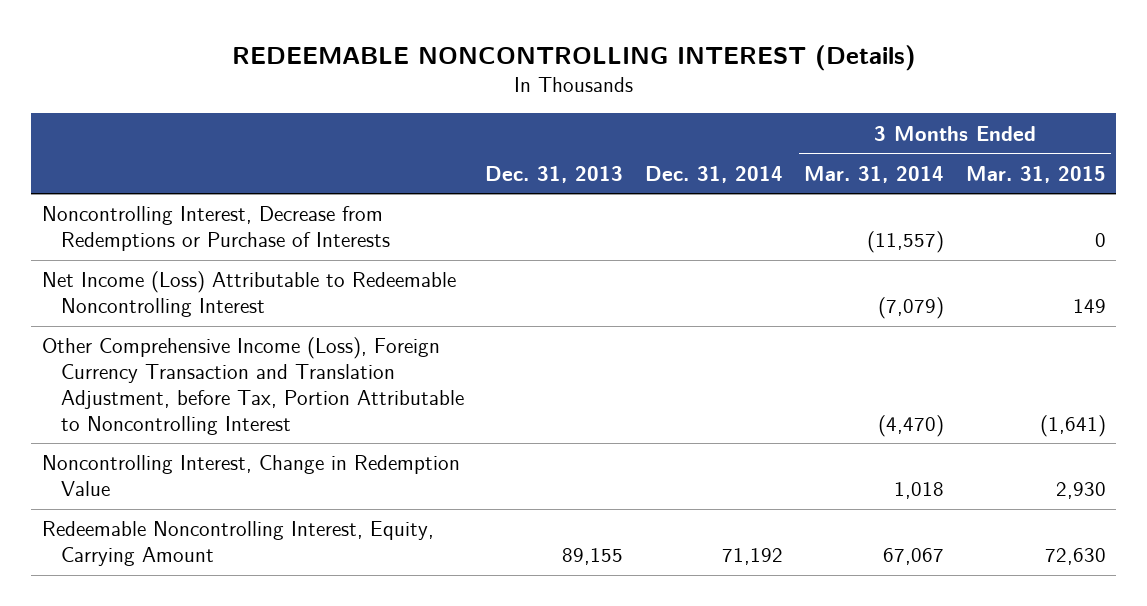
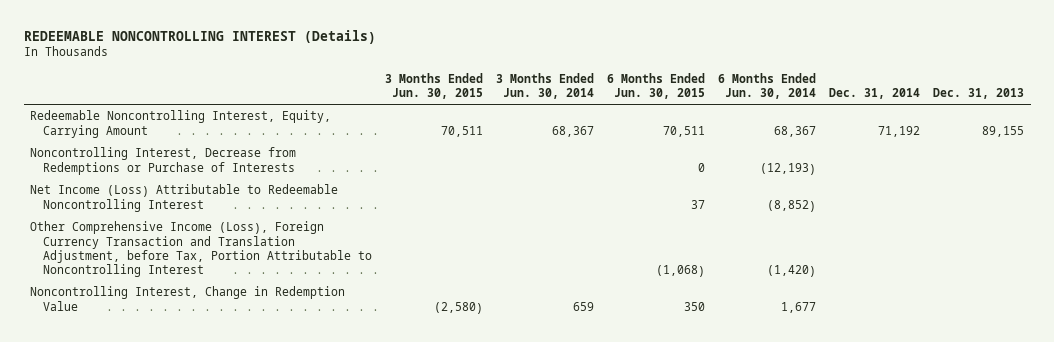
- | Dec. 31, 2013 | Dec. 31, 2014 | 3 Months Ended Mar. 31, 2014 | 3 Months Ended Mar. 31, 2015
+ | 3 Months Ended Jun. 30, 2015 | 3 Months Ended Jun. 30, 2014 | 6 Months Ended Jun. 30, 2015 | 6 Months Ended Jun. 30, 2014 | Dec. 31, 2014 | Dec. 31, 2013
moved up: Redeemable Noncontrolling Interest, Equity, Carrying Amount | 70,511 | 68,367 | 70,511 | 68,367 | 71,192 | 89,155

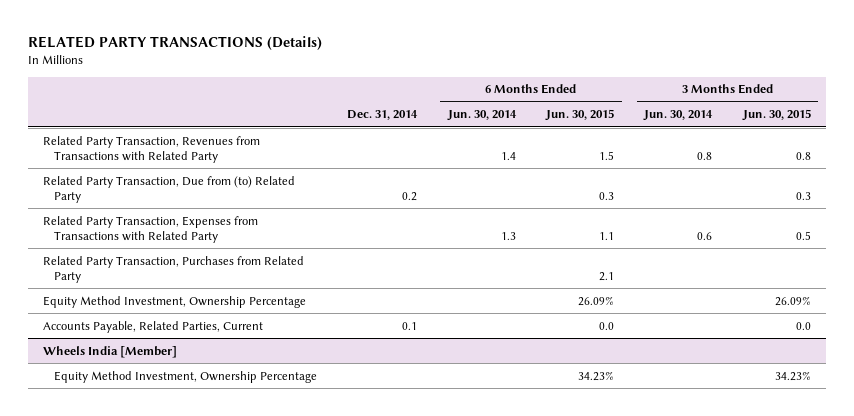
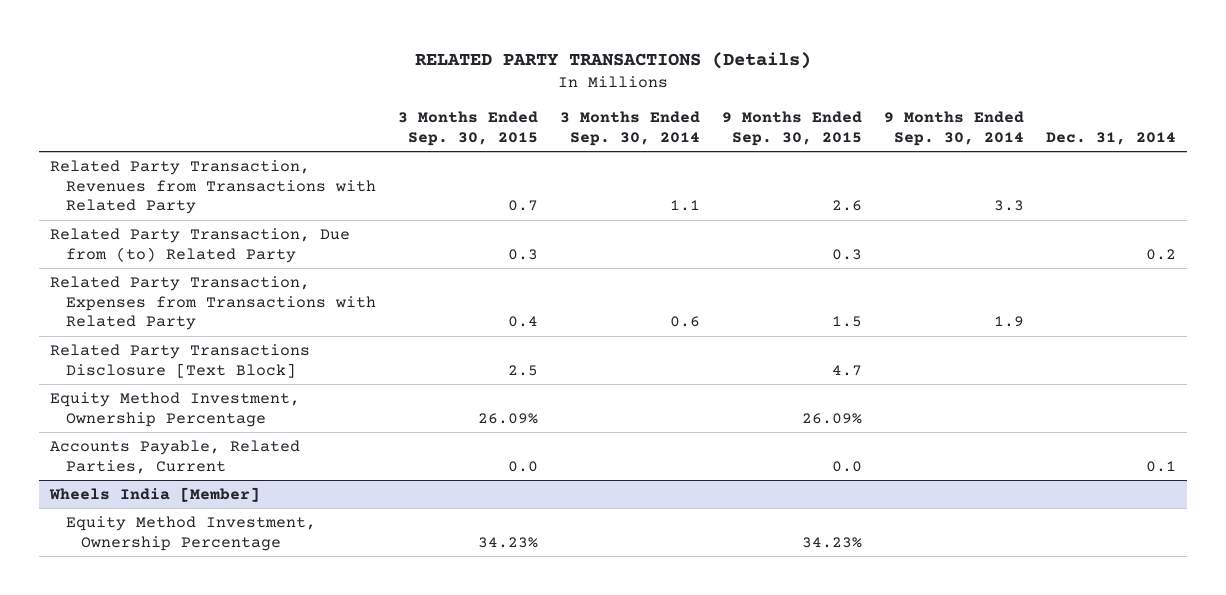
- | Dec. 31, 2014 | 6 Months Ended Jun. 30, 2014 | 6 Months Ended Jun. 30, 2015 | 3 Months Ended Jun. 30, 2014 | 3 Months Ended Jun. 30, 2015
+ | 3 Months Ended Sep. 30, 2015 | 3 Months Ended Sep. 30, 2014 | 9 Months Ended Sep. 30, 2015 | 9 Months Ended Sep. 30, 2014 | Dec. 31, 2014
- Related Party Transaction, Purchases from Related Party | | | 2.1 | |
+ Related Party Transactions Disclosure [Text Block] | 2.5 | | 4.7 | |

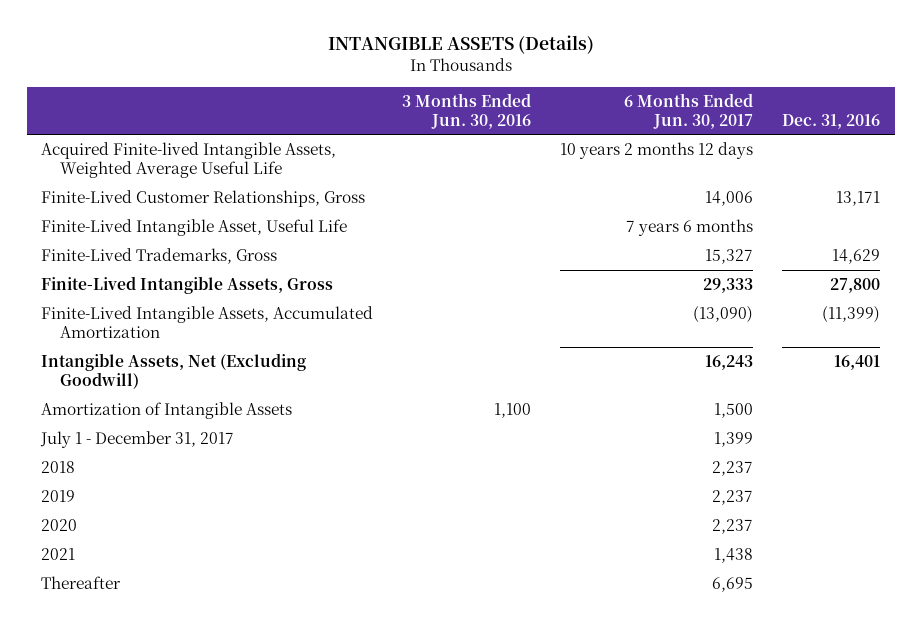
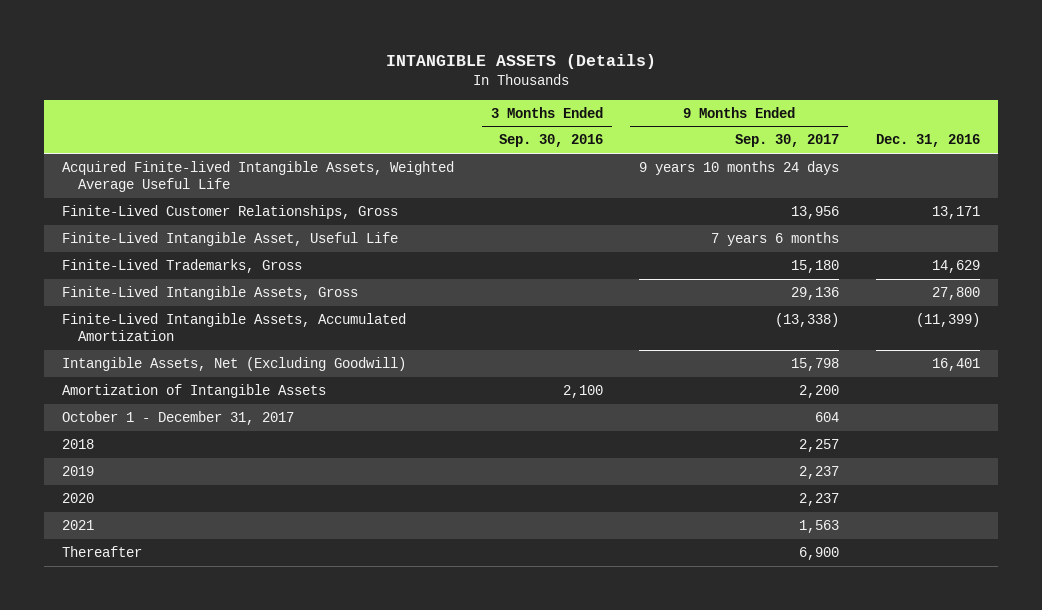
- | 3 Months Ended Jun. 30, 2016 | 6 Months Ended Jun. 30, 2017 | Dec. 31, 2016
+ | 3 Months Ended Sep. 30, 2016 | 9 Months Ended Sep. 30, 2017 | Dec. 31, 2016
- July 1 - December 31, 2017 | | 1,399 |
+ October 1 - December 31, 2017 | | 604 |

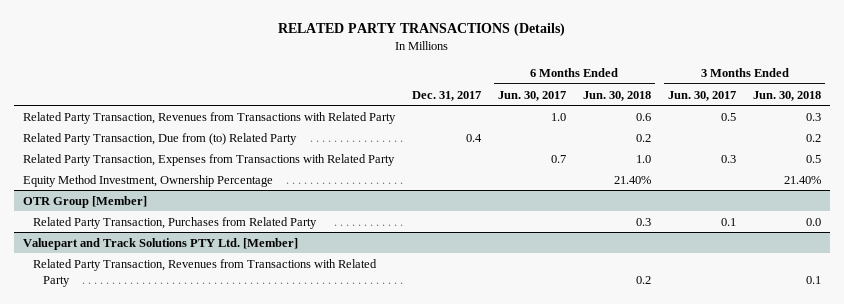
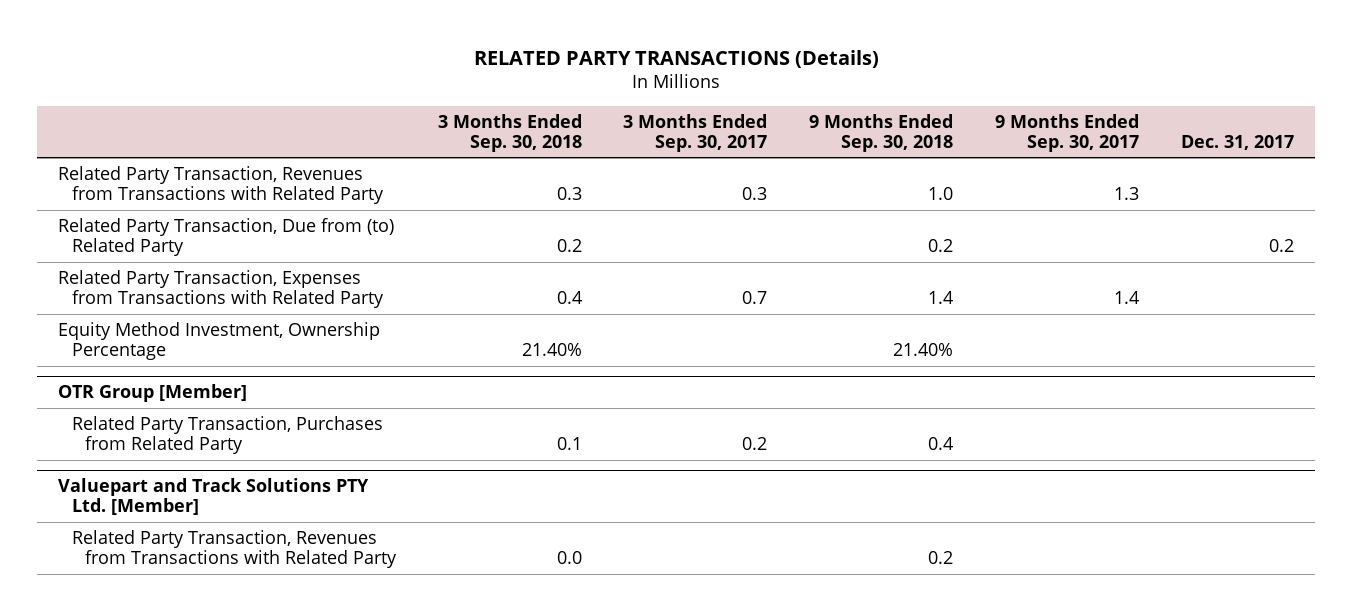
- | Dec. 31, 2017 | 6 Months Ended Jun. 30, 2017 | 6 Months Ended Jun. 30, 2018 | 3 Months Ended Jun. 30, 2017 | 3 Months Ended Jun. 30, 2018
+ | 3 Months Ended Sep. 30, 2018 | 3 Months Ended Sep. 30, 2017 | 9 Months Ended Sep. 30, 2018 | 9 Months Ended Sep. 30, 2017 | Dec. 31, 2017
- Related Party Transaction, Due from (to) Related Party | 0.4 | | 0.2 | | 0.2
+ Related Party Transaction, Due from (to) Related Party | 0.2 | | 0.2 | | 0.2

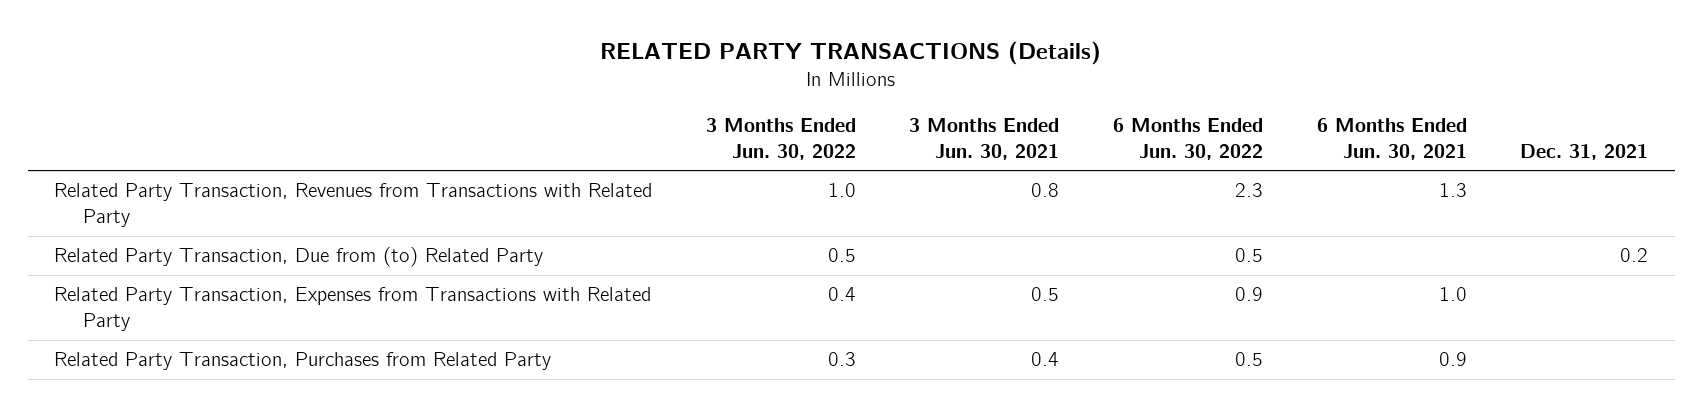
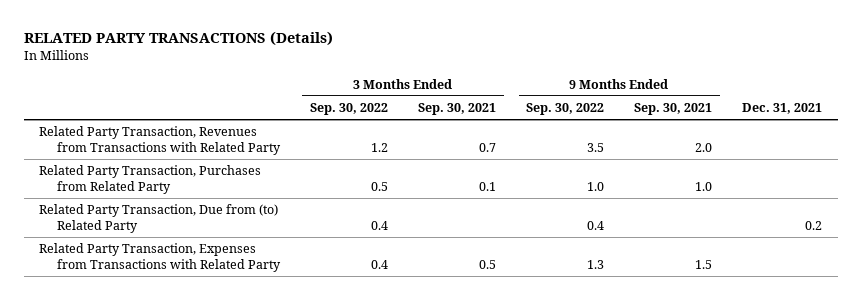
- | 3 Months Ended Jun. 30, 2022 | 3 Months Ended Jun. 30, 2021 | 6 Months Ended Jun. 30, 2022 | 6 Months Ended Jun. 30, 2021 | Dec. 31, 2021
+ | 3 Months Ended Sep. 30, 2022 | 3 Months Ended Sep. 30, 2021 | 9 Months Ended Sep. 30, 2022 | 9 Months Ended Sep. 30, 2021 | Dec. 31, 2021
moved up: Related Party Transaction, Purchases from Related Party | 0.5 | 0.1 | 1.0 | 1.0 |

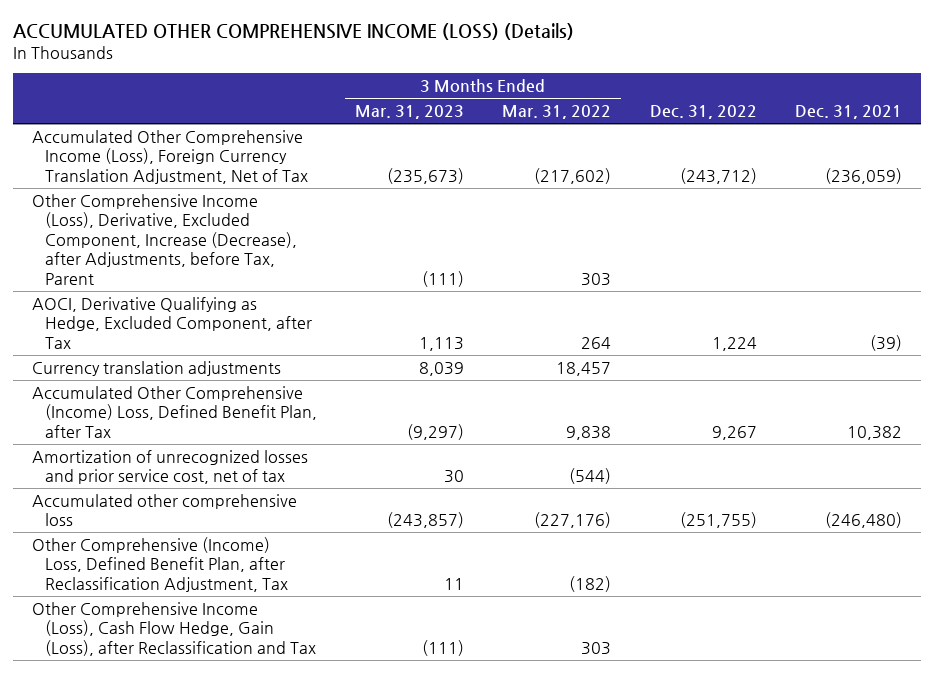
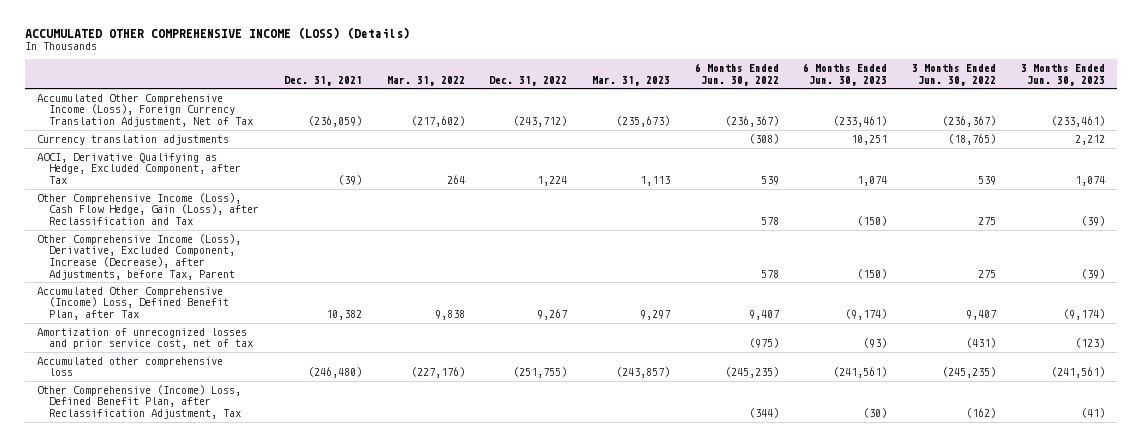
- | 3 Months Ended Mar. 31, 2023 | 3 Months Ended Mar. 31, 2022 | Dec. 31, 2022 | Dec. 31, 2021
+ | Dec. 31, 2021 | Mar. 31, 2022 | Dec. 31, 2022 | Mar. 31, 2023 | 6 Months Ended Jun. 30, 2022 | 6 Months Ended Jun. 30, 2023 | 3 Months Ended Jun. 30, 2022 | 3 Months Ended Jun. 30, 2023
moved down: AOCI, Derivative Qualifying as Hedge, Excluded Component, after Tax | (39) | 264 | 1,224 | 1,113 | 539 | 1,074 | 539 | 1,074
moved up: Other Comprehensive Income (Loss), Cash Flow Hedge, Gain (Loss), after Reclassification and Tax | | | | | 578 | (150) | 275 | (39)
moved down: Other Comprehensive Income (Loss), Derivative, Excluded Component, Increase (Decrease), after Adjustments, before Tax, Parent | | | | | 578 | (150) | 275 | (39)

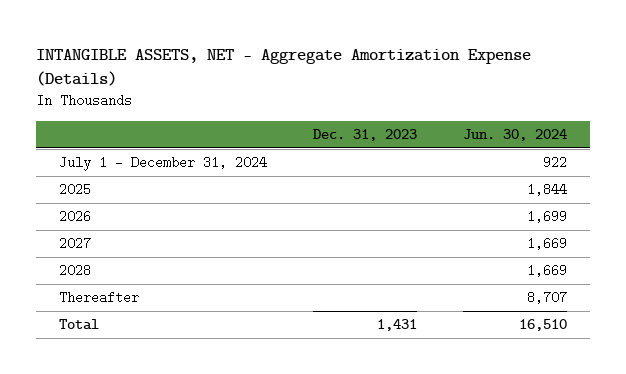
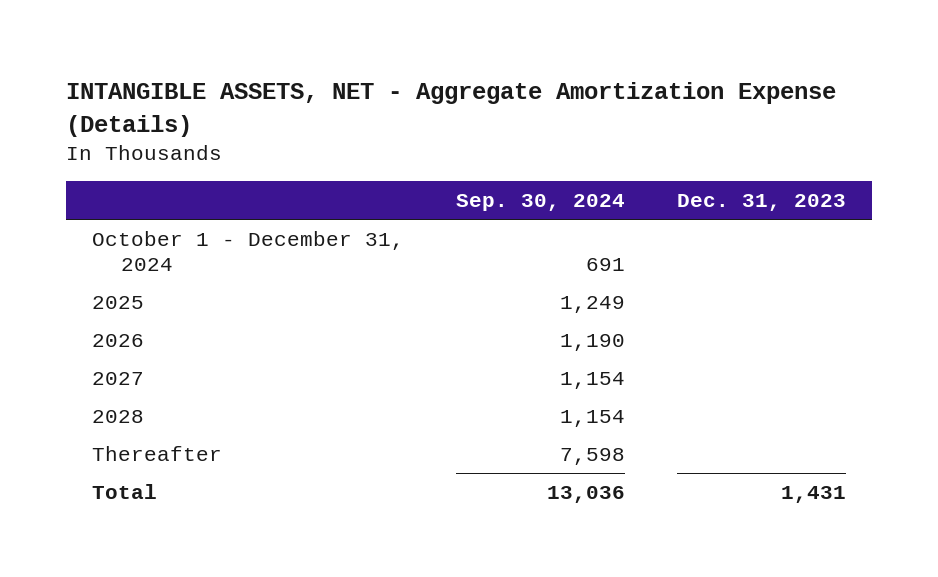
- | Dec. 31, 2023 | Jun. 30, 2024
+ | Sep. 30, 2024 | Dec. 31, 2023
- July 1 - December 31, 2024 | | 922
+ October 1 - December 31, 2024 | 691 |

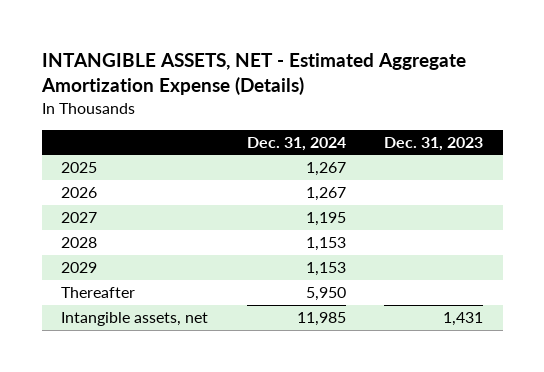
- INTANGIBLE ASSETS, NET - Aggregate Amortization Expense (Details)
+ INTANGIBLE ASSETS, NET - Estimated Aggregate Amortization Expense (Details)
- | Sep. 30, 2024 | Dec. 31, 2023
+ | Dec. 31, 2024 | Dec. 31, 2023
- October 1 - December 31, 2024 | 691 |
+ 2029 | 1,153 |
- Total | 13,036 | 1,431
+ Intangible assets, net | 11,985 | 1,431

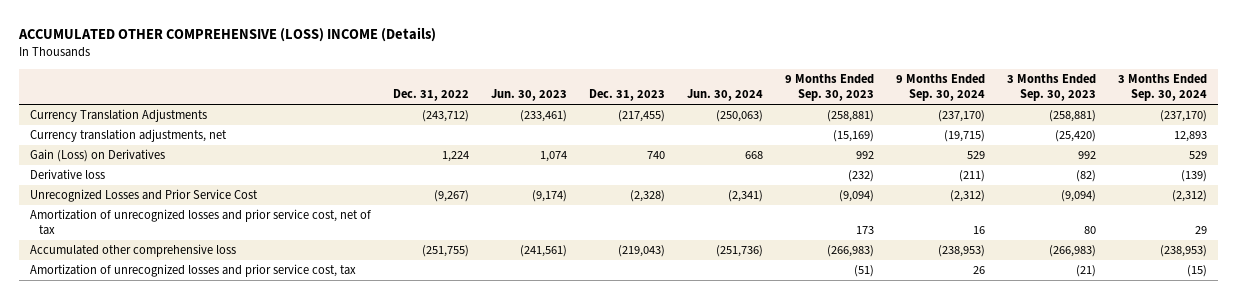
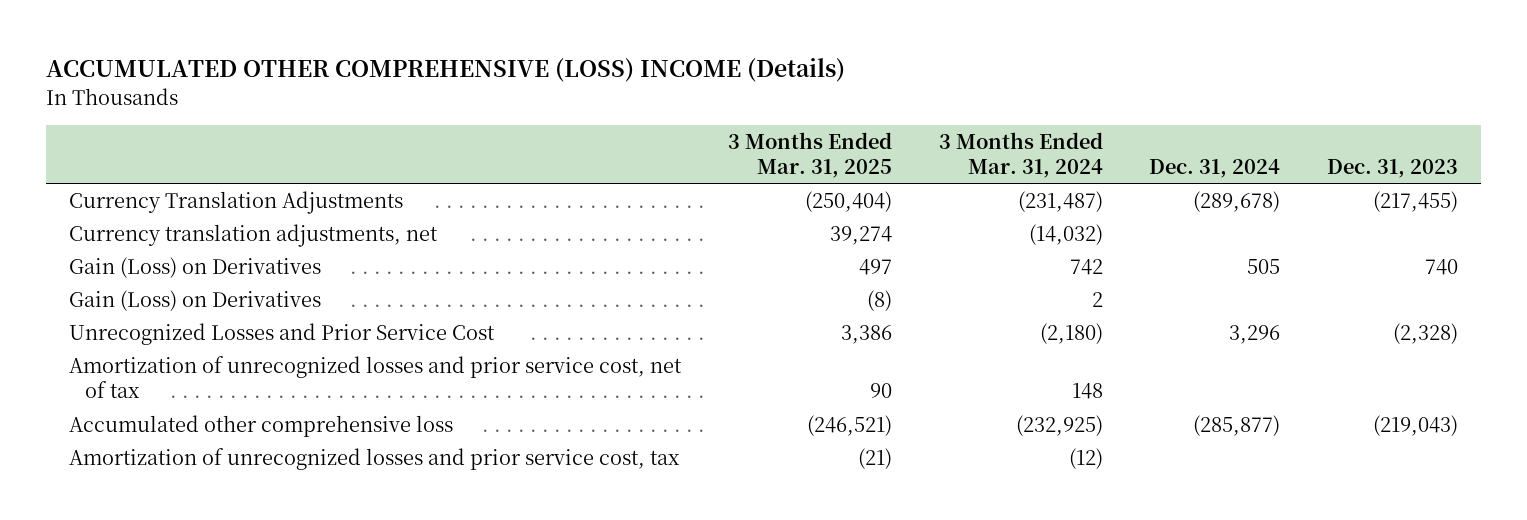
- | Dec. 31, 2022 | Jun. 30, 2023 | Dec. 31, 2023 | Jun. 30, 2024 | 9 Months Ended Sep. 30, 2023 | 9 Months Ended Sep. 30, 2024 | 3 Months Ended Sep. 30, 2023 | 3 Months Ended Sep. 30, 2024
+ | 3 Months Ended Mar. 31, 2025 | 3 Months Ended Mar. 31, 2024 | Dec. 31, 2024 | Dec. 31, 2023
- Derivative loss | | | | | (232) | (211) | (82) | (139)
+ Gain (Loss) on Derivatives | (8) | 2 | |

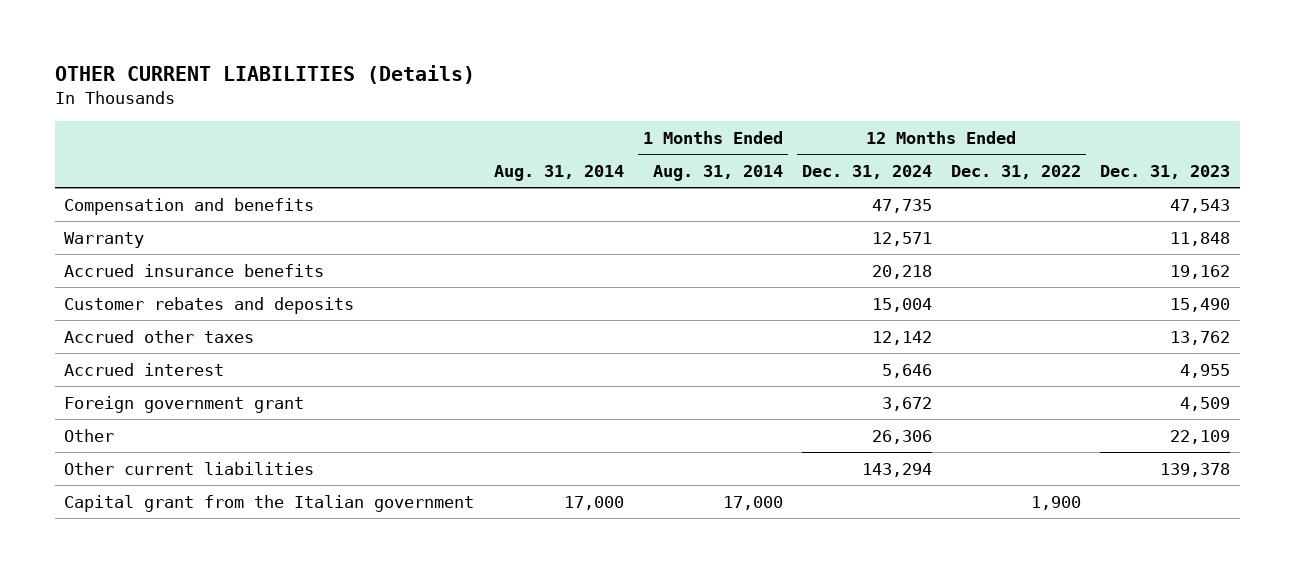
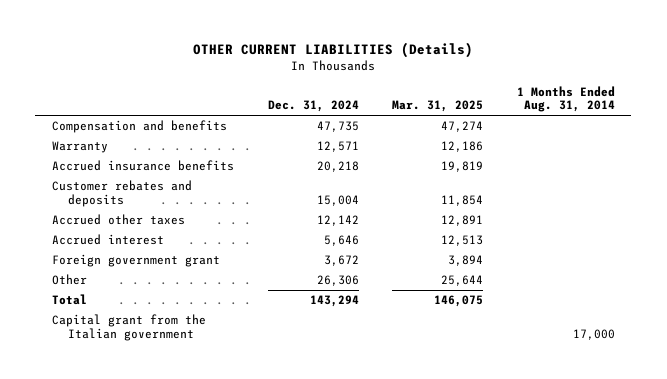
- | Aug. 31, 2014 | 1 Months Ended Aug. 31, 2014 | 12 Months Ended Dec. 31, 2024 | 12 Months Ended Dec. 31, 2022 | Dec. 31, 2023
+ | Dec. 31, 2024 | Mar. 31, 2025 | 1 Months Ended Aug. 31, 2014
- Other current liabilities | | | 143,294 | | 139,378
+ Total | 143,294 | 146,075 |

